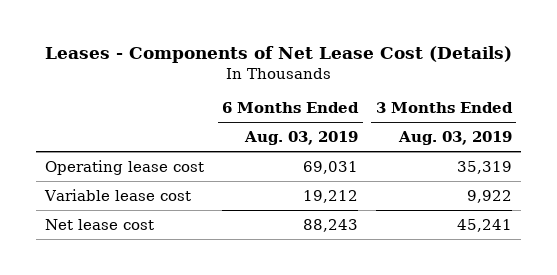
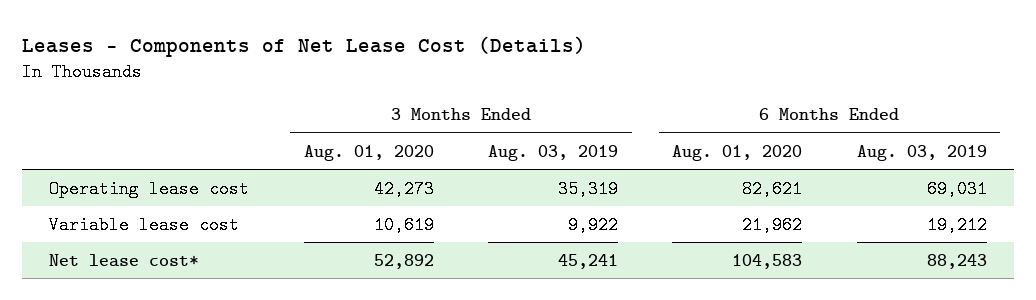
- | 6 Months Ended Aug. 03, 2019 | 3 Months Ended Aug. 03, 2019
+ | 3 Months Ended Aug. 01, 2020 | 3 Months Ended Aug. 03, 2019 | 6 Months Ended Aug. 01, 2020 | 6 Months Ended Aug. 03, 2019
- Net lease cost | 88,243 | 45,241
+ Net lease cost* | 52,892 | 45,241 | 104,583 | 88,243

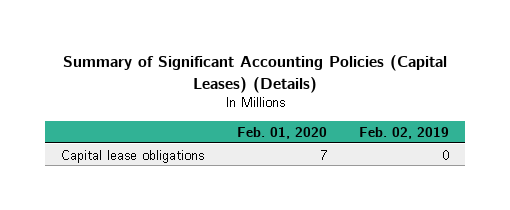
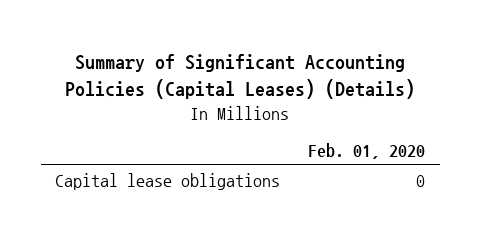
- | Feb. 01, 2020 | Feb. 02, 2019
+ | Feb. 01, 2020
- Capital lease obligations | 7 | 0
+ Capital lease obligations | 0

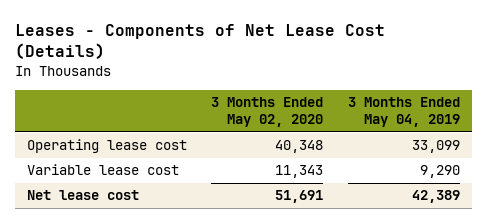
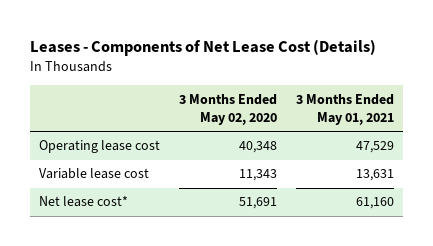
- | 3 Months Ended May 02, 2020 | 3 Months Ended May 04, 2019
+ | 3 Months Ended May 02, 2020 | 3 Months Ended May 01, 2021
- Net lease cost | 51,691 | 42,389
+ Net lease cost* | 51,691 | 61,160

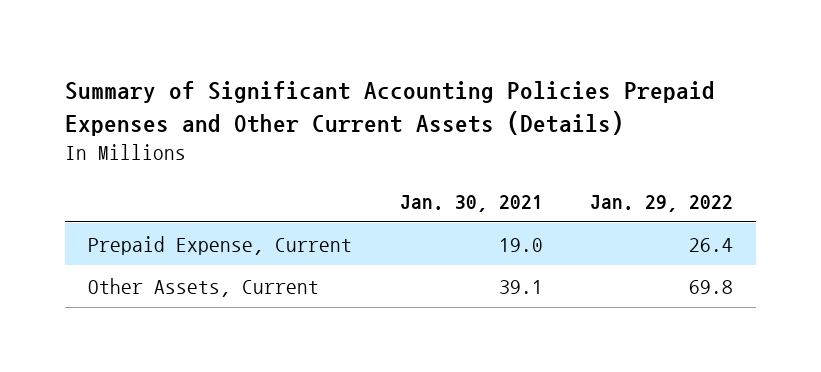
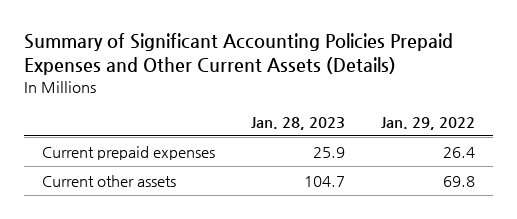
- | Jan. 30, 2021 | Jan. 29, 2022
+ | Jan. 28, 2023 | Jan. 29, 2022
- Prepaid Expense, Current | 19.0 | 26.4
- Other Assets, Current | 39.1 | 69.8
+ Current prepaid expenses | 25.9 | 26.4
+ Current other assets | 104.7 | 69.8

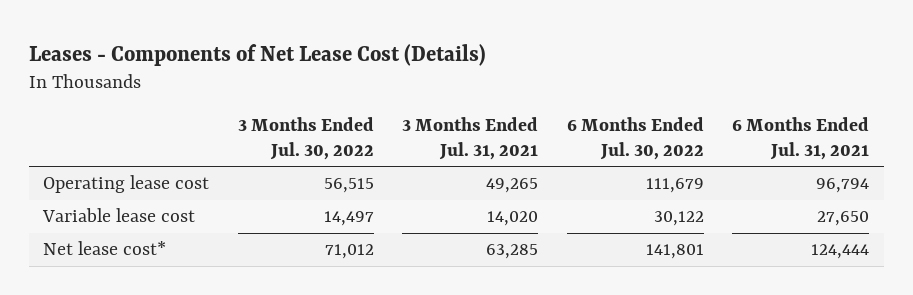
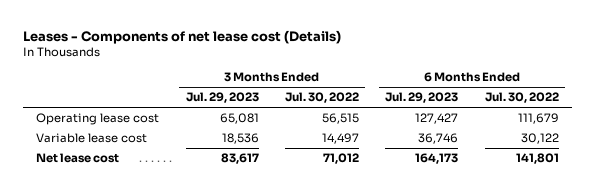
- Leases - Components of Net Lease Cost (Details)
+ Leases - Components of net lease cost (Details)
- | 3 Months Ended Jul. 30, 2022 | 3 Months Ended Jul. 31, 2021 | 6 Months Ended Jul. 30, 2022 | 6 Months Ended Jul. 31, 2021
+ | 3 Months Ended Jul. 29, 2023 | 3 Months Ended Jul. 30, 2022 | 6 Months Ended Jul. 29, 2023 | 6 Months Ended Jul. 30, 2022
- Net lease cost* | 71,012 | 63,285 | 141,801 | 124,444
+ Net lease cost | 83,617 | 71,012 | 164,173 | 141,801

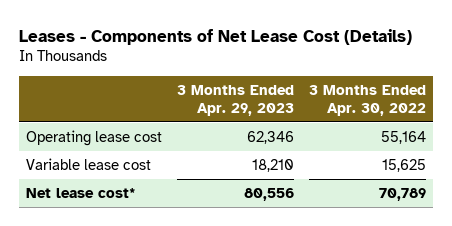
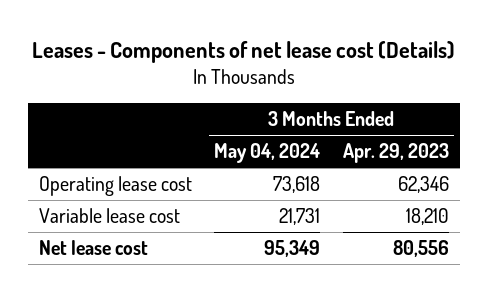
- Leases - Components of Net Lease Cost (Details)
+ Leases - Components of net lease cost (Details)
- | 3 Months Ended Apr. 29, 2023 | 3 Months Ended Apr. 30, 2022
+ | 3 Months Ended May 04, 2024 | 3 Months Ended Apr. 29, 2023
- Net lease cost* | 80,556 | 70,789
+ Net lease cost | 95,349 | 80,556

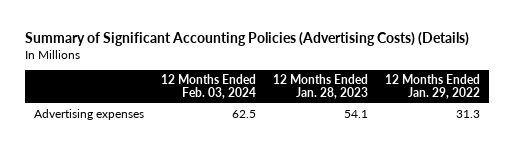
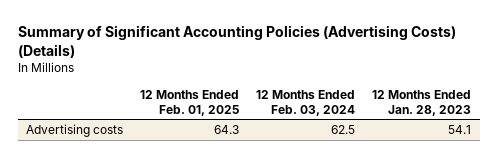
- | 12 Months Ended Feb. 03, 2024 | 12 Months Ended Jan. 28, 2023 | 12 Months Ended Jan. 29, 2022
+ | 12 Months Ended Feb. 01, 2025 | 12 Months Ended Feb. 03, 2024 | 12 Months Ended Jan. 28, 2023
- Advertising expenses | 62.5 | 54.1 | 31.3
+ Advertising costs | 64.3 | 62.5 | 54.1

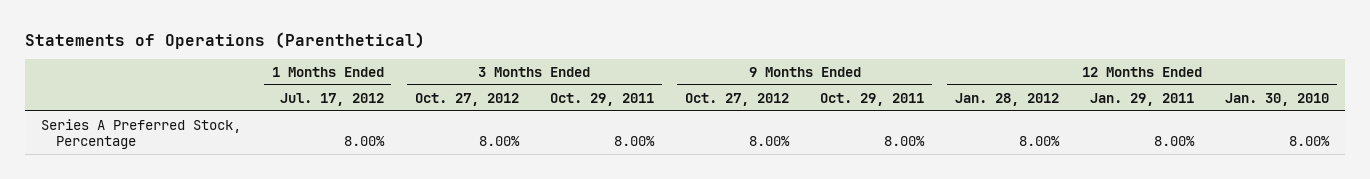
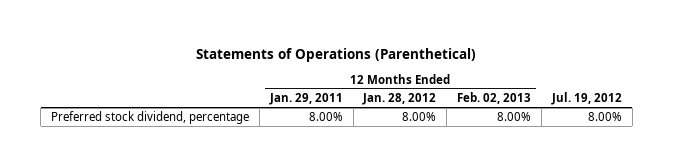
- | 1 Months Ended Jul. 17, 2012 | 3 Months Ended Oct. 27, 2012 | 3 Months Ended Oct. 29, 2011 | 9 Months Ended Oct. 27, 2012 | 9 Months Ended Oct. 29, 2011 | 12 Months Ended Jan. 28, 2012 | 12 Months Ended Jan. 29, 2011 | 12 Months Ended Jan. 30, 2010
+ | 12 Months Ended Jan. 29, 2011 | 12 Months Ended Jan. 28, 2012 | 12 Months Ended Feb. 02, 2013 | Jul. 19, 2012
- Series A Preferred Stock, Percentage | 8.00% | 8.00% | 8.00% | 8.00% | 8.00% | 8.00% | 8.00% | 8.00%
+ Preferred stock dividend, percentage | 8.00% | 8.00% | 8.00% | 8.00%

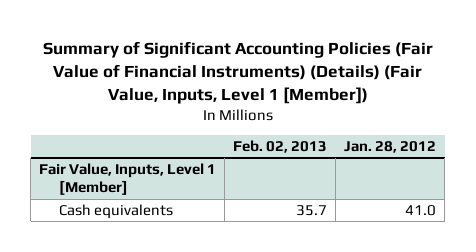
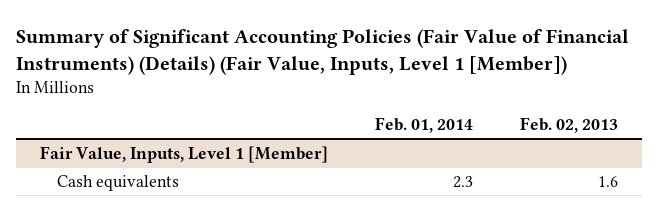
- | Feb. 02, 2013 | Jan. 28, 2012
+ | Feb. 01, 2014 | Feb. 02, 2013
@ Fair Value, Inputs, Level 1 [Member]
- Cash equivalents | 35.7 | 41.0
+ Cash equivalents | 2.3 | 1.6

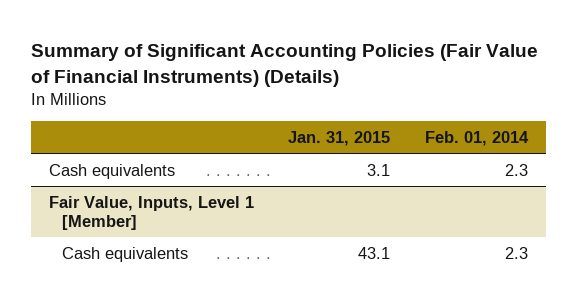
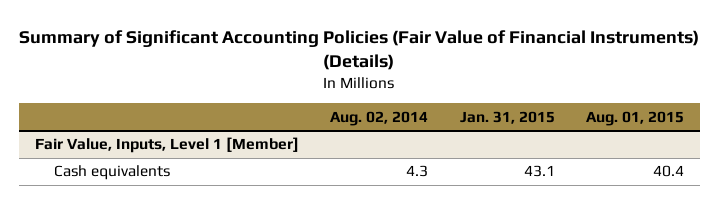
- | Jan. 31, 2015 | Feb. 01, 2014
+ | Aug. 02, 2014 | Jan. 31, 2015 | Aug. 01, 2015
- Cash equivalents | 3.1 | 2.3

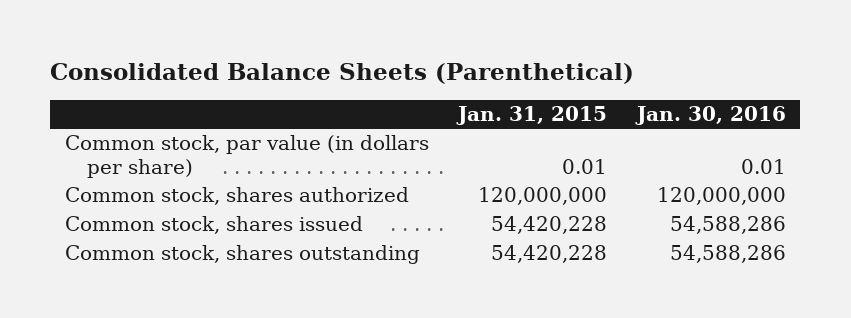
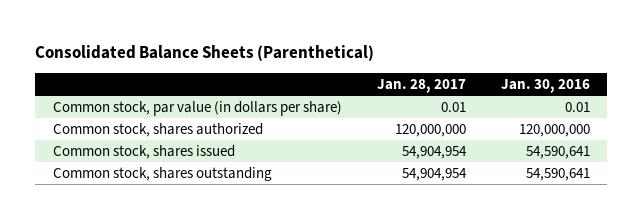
- | Jan. 31, 2015 | Jan. 30, 2016
+ | Jan. 28, 2017 | Jan. 30, 2016
- Common stock, shares issued | 54,420,228 | 54,588,286
- Common stock, shares outstanding | 54,420,228 | 54,588,286
+ Common stock, shares issued | 54,904,954 | 54,590,641
+ Common stock, shares outstanding | 54,904,954 | 54,590,641

